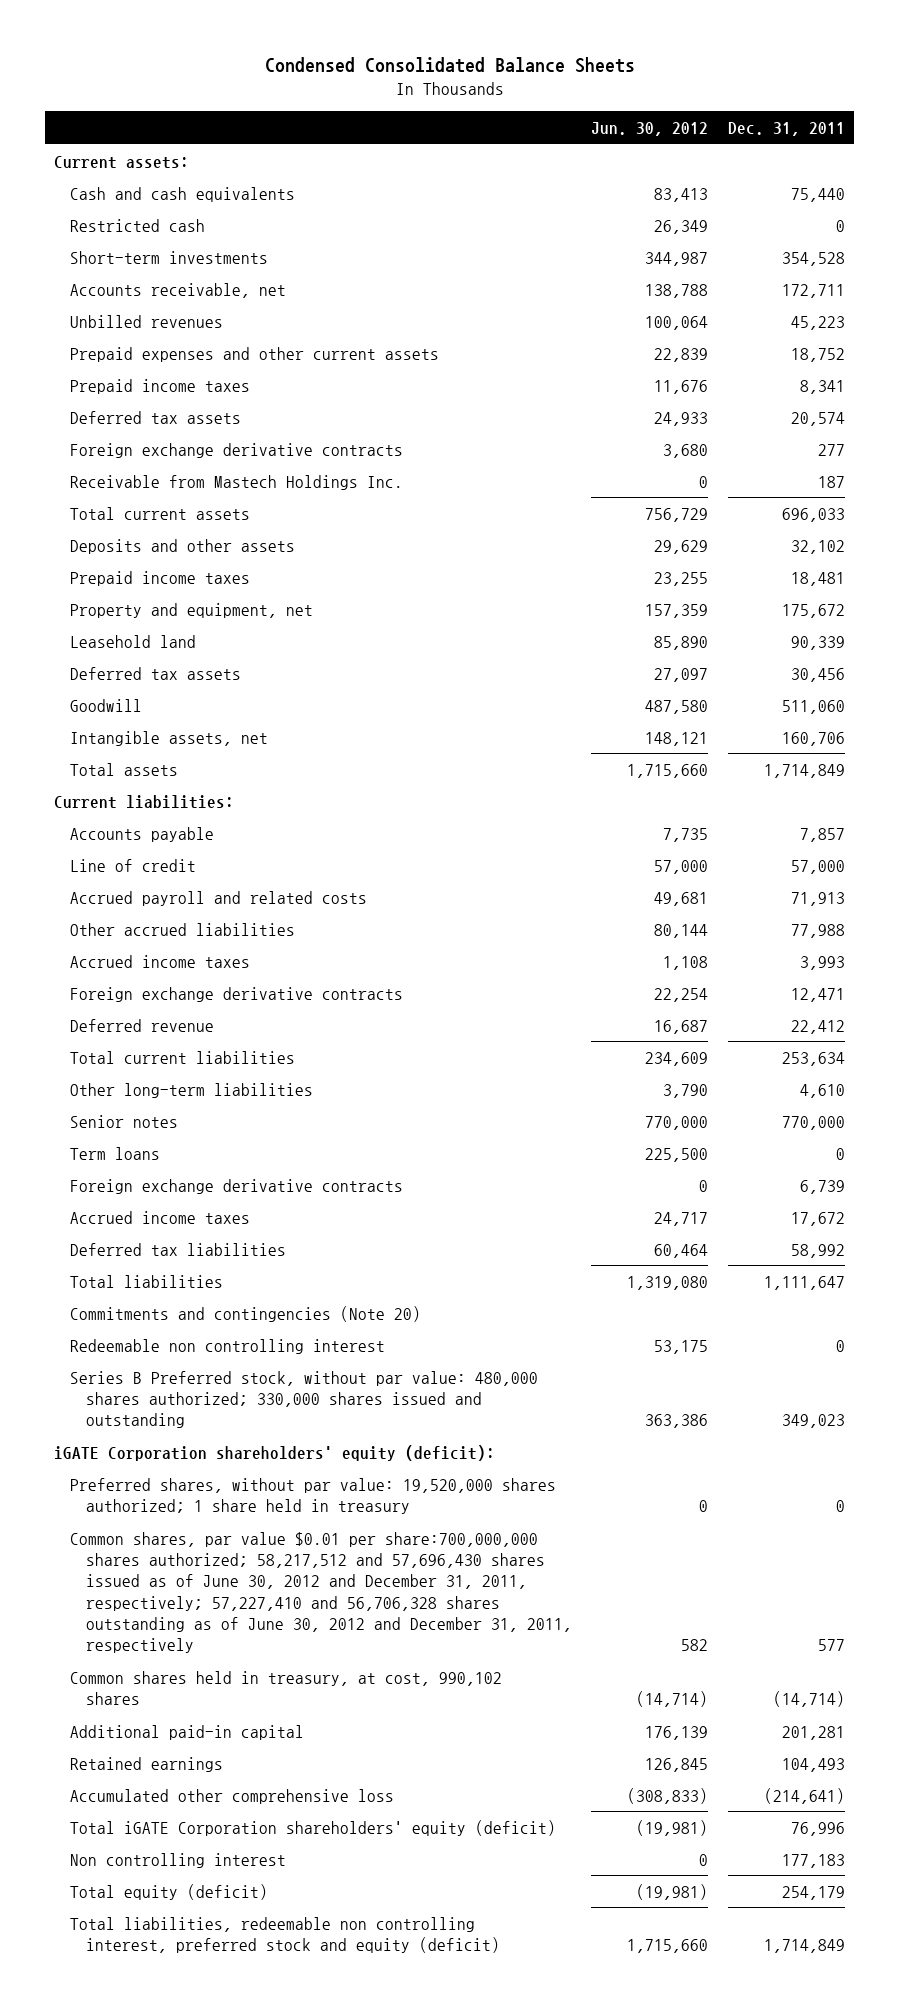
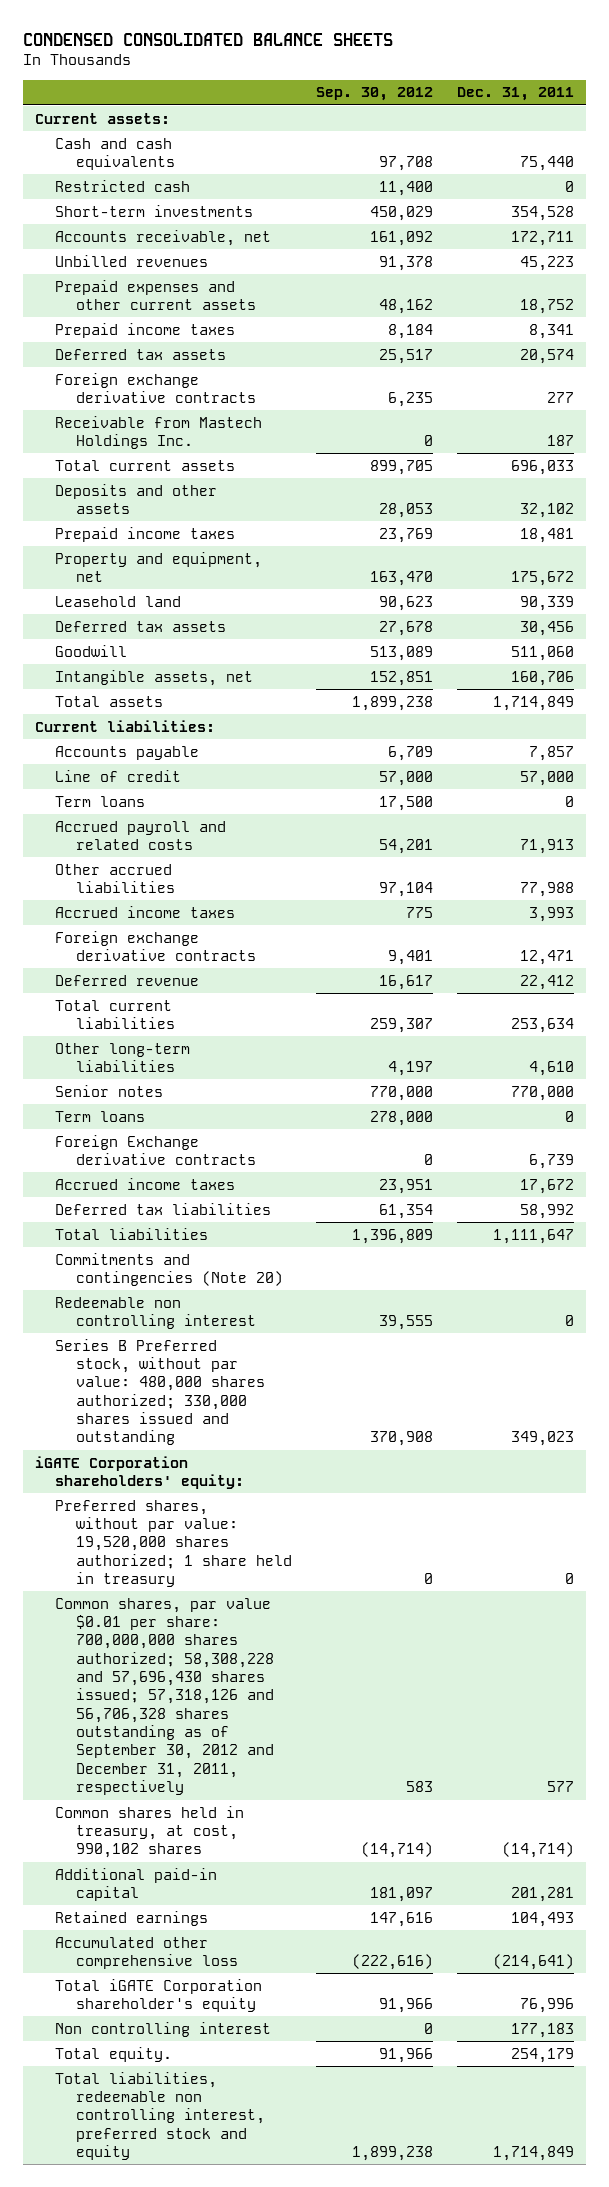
- Condensed Consolidated Balance Sheets
+ CONDENSED CONSOLIDATED BALANCE SHEETS
- | Jun. 30, 2012 | Dec. 31, 2011
+ | Sep. 30, 2012 | Dec. 31, 2011
+ Term loans | 17,500 | 0
- Foreign exchange derivative contracts | 0 | 6,739
+ Foreign Exchange derivative contracts | 0 | 6,739
- iGATE Corporation shareholders' equity (deficit):
+ iGATE Corporation shareholders' equity:
- Common shares, par value $0.01 per share:700,000,000 shares authorized; 58,217,512 and 57,696,430 shares issued as of June 30, 2012 and December 31, 2011, respectively; 57,227,410 and 56,706,328 shares outstanding as of June 30, 2012 and December 31, 2011, respectively | 582 | 577
+ Common shares, par value $0.01 per share: 700,000,000 shares authorized; 58,308,228 and 57,696,430 shares issued; 57,318,126 and 56,706,328 shares outstanding as of September 30, 2012 and December 31, 2011, respectively | 583 | 577
- Total iGATE Corporation shareholders' equity (deficit) | (19,981) | 76,996
+ Total iGATE Corporation shareholder's equity | 91,966 | 76,996
- Total equity (deficit) | (19,981) | 254,179
- Total liabilities, redeemable non controlling interest, preferred stock and equity (deficit) | 1,715,660 | 1,714,849
+ Total equity. | 91,966 | 254,179
+ Total liabilities, redeemable non controlling interest, preferred stock and equity | 1,899,238 | 1,714,849

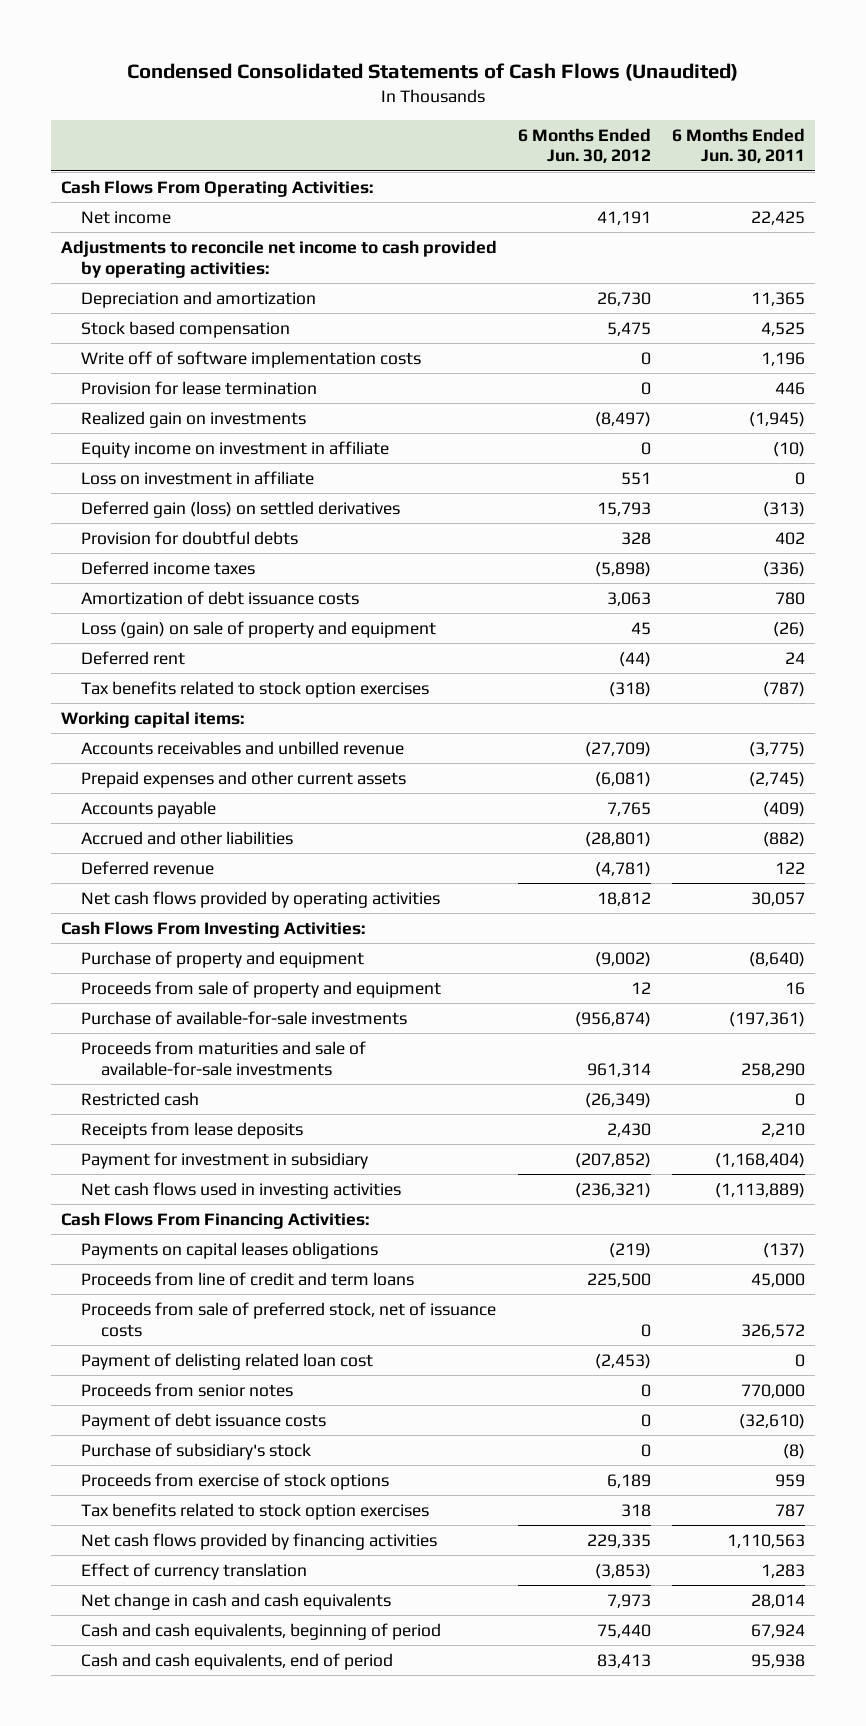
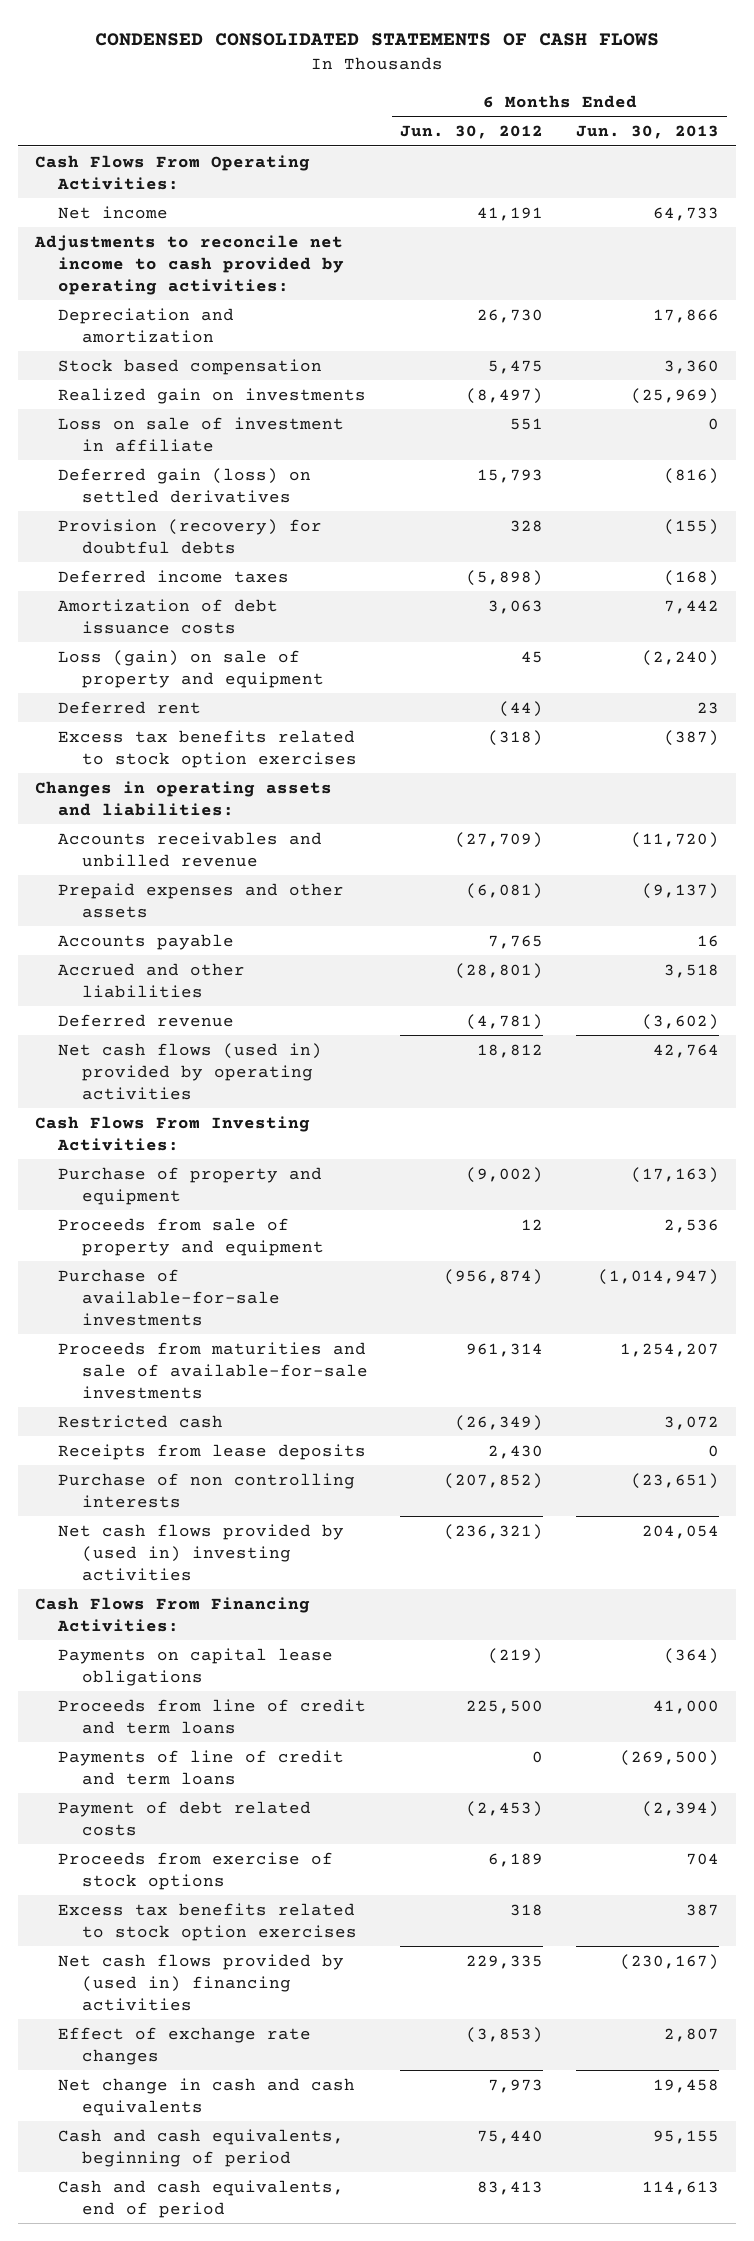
- Condensed Consolidated Statements of Cash Flows (Unaudited)
+ CONDENSED CONSOLIDATED STATEMENTS OF CASH FLOWS
- | 6 Months Ended Jun. 30, 2012 | 6 Months Ended Jun. 30, 2011
+ | 6 Months Ended Jun. 30, 2012 | 6 Months Ended Jun. 30, 2013
- Write off of software implementation costs | 0 | 1,196
- Provision for lease termination | 0 | 446
- Equity income on investment in affiliate | 0 | (10)
- Loss on investment in affiliate | 551 | 0
+ Loss on sale of investment in affiliate | 551 | 0
- Provision for doubtful debts | 328 | 402
+ Provision (recovery) for doubtful debts | 328 | (155)
- Tax benefits related to stock option exercises | (318) | (787)
- Working capital items:
+ Excess tax benefits related to stock option exercises | (318) | (387)
+ Changes in operating assets and liabilities:
- Prepaid expenses and other current assets | (6,081) | (2,745)
+ Prepaid expenses and other assets | (6,081) | (9,137)
- Net cash flows provided by operating activities | 18,812 | 30,057
+ Net cash flows (used in) provided by operating activities | 18,812 | 42,764
- Payment for investment in subsidiary | (207,852) | (1,168,404)
- Net cash flows used in investing activities | (236,321) | (1,113,889)
+ Purchase of non controlling interests | (207,852) | (23,651)
+ Net cash flows provided by (used in) investing activities | (236,321) | 204,054
- Payments on capital leases obligations | (219) | (137)
+ Payments on capital lease obligations | (219) | (364)
- Proceeds from sale of preferred stock, net of issuance costs | 0 | 326,572
- Payment of delisting related loan cost | (2,453) | 0
- Proceeds from senior notes | 0 | 770,000
- Payment of debt issuance costs | 0 | (32,610)
- Purchase of subsidiary's stock | 0 | (8)
+ Payments of line of credit and term loans | 0 | (269,500)
+ Payment of debt related costs | (2,453) | (2,394)
- Tax benefits related to stock option exercises | 318 | 787
- Net cash flows provided by financing activities | 229,335 | 1,110,563
- Effect of currency translation | (3,853) | 1,283
+ Excess tax benefits related to stock option exercises | 318 | 387
+ Net cash flows provided by (used in) financing activities | 229,335 | (230,167)
+ Effect of exchange rate changes | (3,853) | 2,807

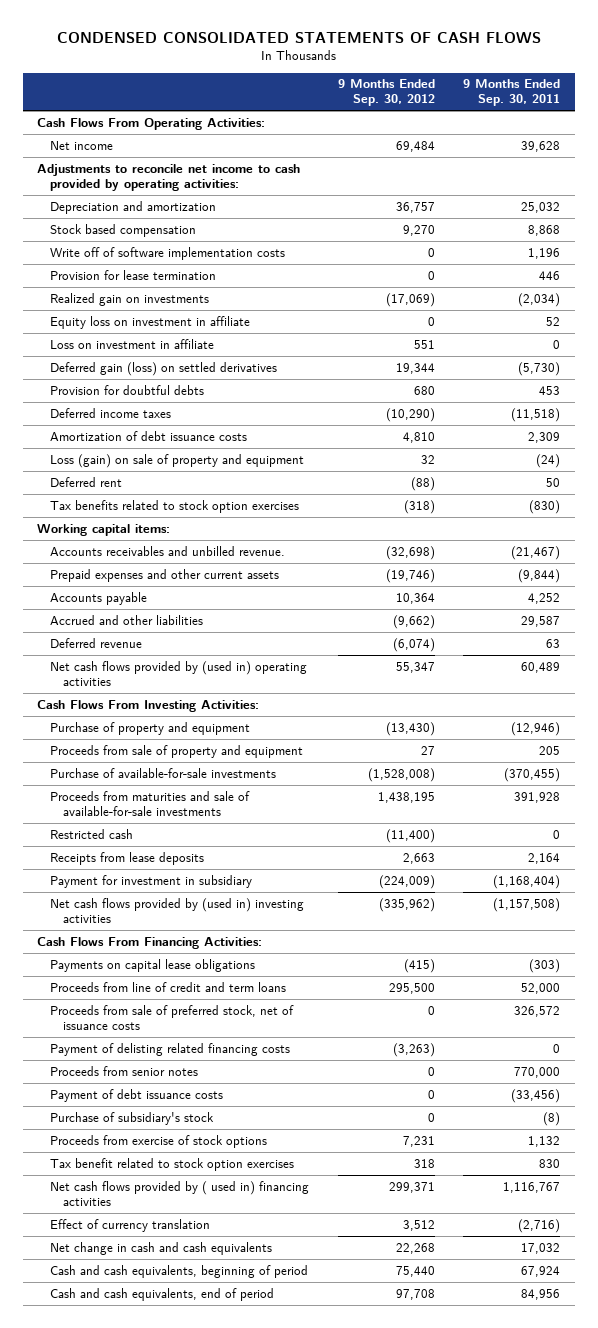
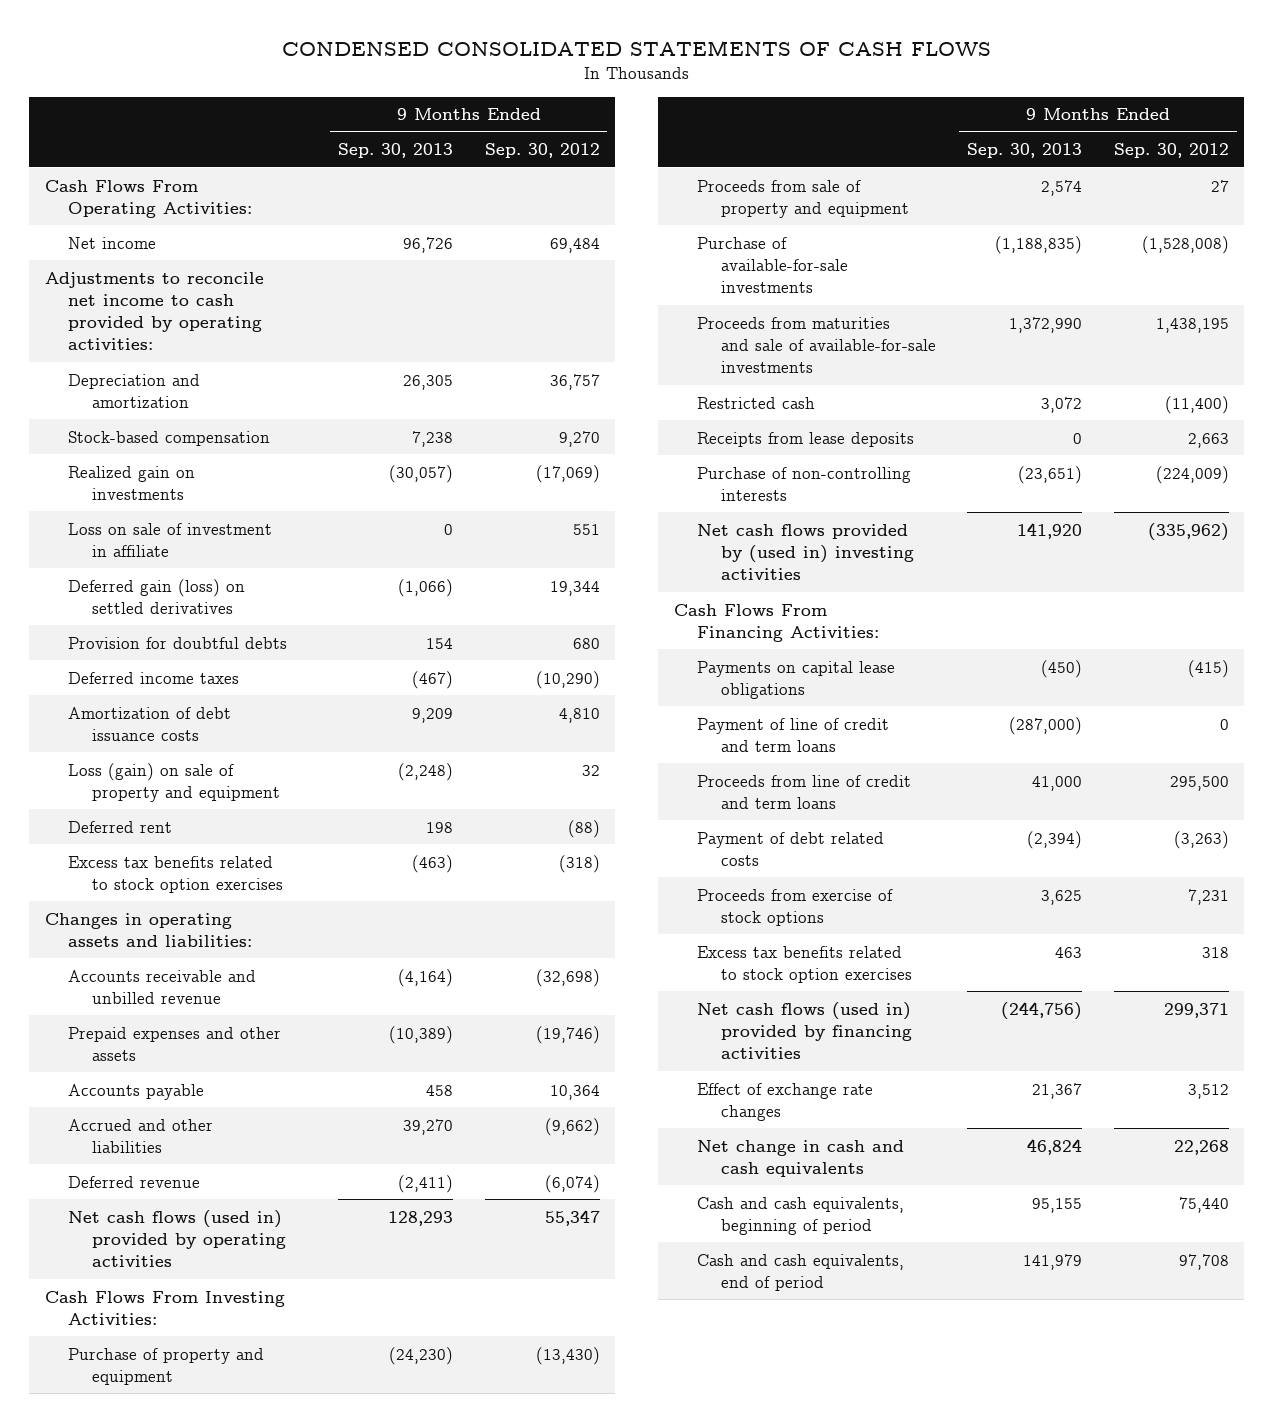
- | 9 Months Ended Sep. 30, 2012 | 9 Months Ended Sep. 30, 2011
+ | 9 Months Ended Sep. 30, 2013 | 9 Months Ended Sep. 30, 2012
- Stock based compensation | 9,270 | 8,868
- Write off of software implementation costs | 0 | 1,196
- Provision for lease termination | 0 | 446
+ Stock-based compensation | 7,238 | 9,270
- Equity loss on investment in affiliate | 0 | 52
- Loss on investment in affiliate | 551 | 0
+ Loss on sale of investment in affiliate | 0 | 551
- Tax benefits related to stock option exercises | (318) | (830)
- Working capital items:
- Accounts receivables and unbilled revenue. | (32,698) | (21,467)
- Prepaid expenses and other current assets | (19,746) | (9,844)
+ Excess tax benefits related to stock option exercises | (463) | (318)
+ Changes in operating assets and liabilities:
+ Accounts receivable and unbilled revenue | (4,164) | (32,698)
+ Prepaid expenses and other assets | (10,389) | (19,746)
- Net cash flows provided by (used in) operating activities | 55,347 | 60,489
+ Net cash flows (used in) provided by operating activities | 128,293 | 55,347
- Payment for investment in subsidiary | (224,009) | (1,168,404)
+ Purchase of non-controlling interests | (23,651) | (224,009)
+ Payment of line of credit and term loans | (287,000) | 0
- Proceeds from sale of preferred stock, net of issuance costs | 0 | 326,572
- Payment of delisting related financing costs | (3,263) | 0
- Proceeds from senior notes | 0 | 770,000
- Payment of debt issuance costs | 0 | (33,456)
- Purchase of subsidiary's stock | 0 | (8)
+ Payment of debt related costs | (2,394) | (3,263)
- Tax benefit related to stock option exercises | 318 | 830
- Net cash flows provided by ( used in) financing activities | 299,371 | 1,116,767
- Effect of currency translation | 3,512 | (2,716)
+ Excess tax benefits related to stock option exercises | 463 | 318
+ Net cash flows (used in) provided by financing activities | (244,756) | 299,371
+ Effect of exchange rate changes | 21,367 | 3,512

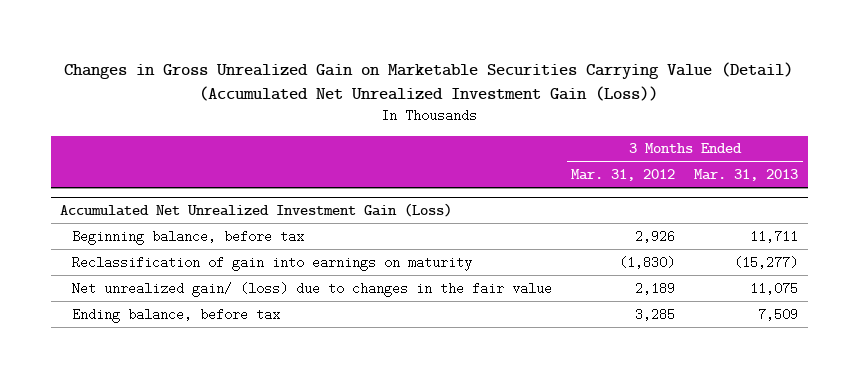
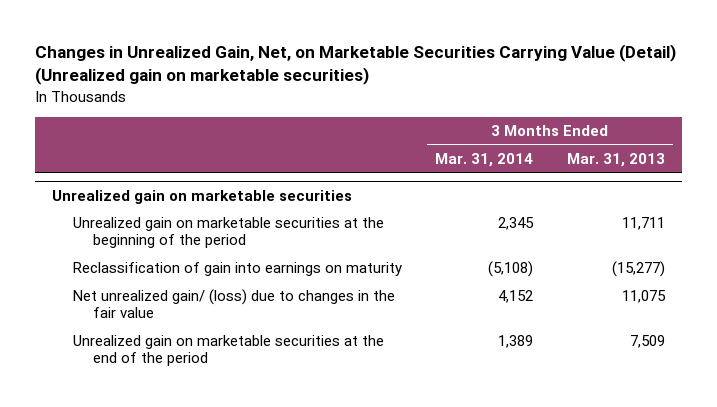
- Changes in Gross Unrealized Gain on Marketable Securities Carrying Value (Detail) (Accumulated Net Unrealized Investment Gain (Loss))
+ Changes in Unrealized Gain, Net, on Marketable Securities Carrying Value (Detail) (Unrealized gain on marketable securities)
- | 3 Months Ended Mar. 31, 2012 | 3 Months Ended Mar. 31, 2013
+ | 3 Months Ended Mar. 31, 2014 | 3 Months Ended Mar. 31, 2013
- Accumulated Net Unrealized Investment Gain (Loss)
- Beginning balance, before tax | 2,926 | 11,711
+ Unrealized gain on marketable securities
+ Unrealized gain on marketable securities at the beginning of the period | 2,345 | 11,711
- Ending balance, before tax | 3,285 | 7,509
+ Unrealized gain on marketable securities at the end of the period | 1,389 | 7,509

